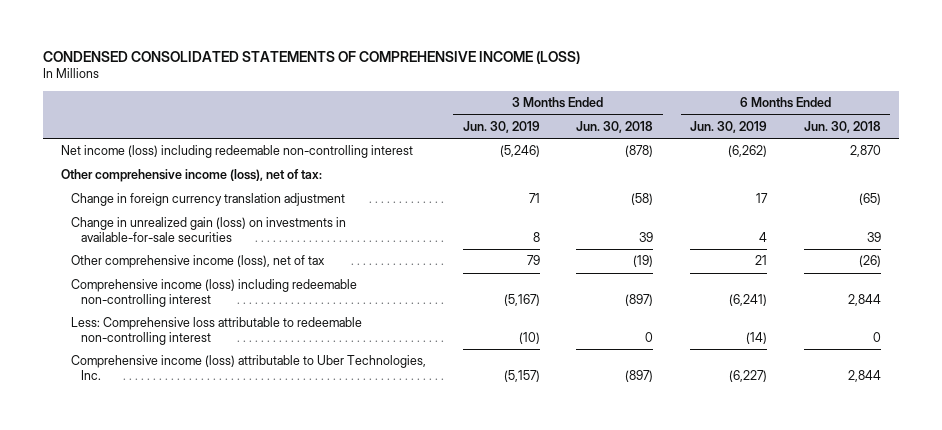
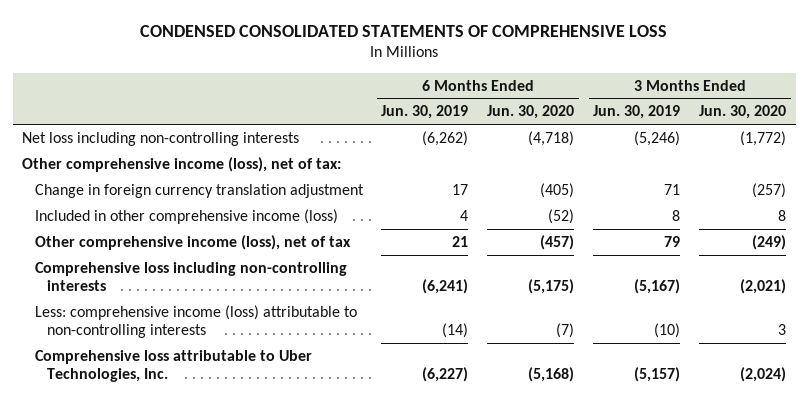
- CONDENSED CONSOLIDATED STATEMENTS OF COMPREHENSIVE INCOME (LOSS)
+ CONDENSED CONSOLIDATED STATEMENTS OF COMPREHENSIVE LOSS
- | 3 Months Ended Jun. 30, 2019 | 3 Months Ended Jun. 30, 2018 | 6 Months Ended Jun. 30, 2019 | 6 Months Ended Jun. 30, 2018
+ | 6 Months Ended Jun. 30, 2019 | 6 Months Ended Jun. 30, 2020 | 3 Months Ended Jun. 30, 2019 | 3 Months Ended Jun. 30, 2020
- Net income (loss) including redeemable non-controlling interest | (5,246) | (878) | (6,262) | 2,870
+ Net loss including non-controlling interests | (6,262) | (4,718) | (5,246) | (1,772)
- Change in unrealized gain (loss) on investments in available-for-sale securities | 8 | 39 | 4 | 39
+ Included in other comprehensive income (loss) | 4 | (52) | 8 | 8
- Comprehensive income (loss) including redeemable non-controlling interest | (5,167) | (897) | (6,241) | 2,844
- Less: Comprehensive loss attributable to redeemable non-controlling interest | (10) | 0 | (14) | 0
- Comprehensive income (loss) attributable to Uber Technologies, Inc. | (5,157) | (897) | (6,227) | 2,844
+ Comprehensive loss including non-controlling interests | (6,241) | (5,175) | (5,167) | (2,021)
+ Less: comprehensive income (loss) attributable to non-controlling interests | (14) | (7) | (10) | 3
+ Comprehensive loss attributable to Uber Technologies, Inc. | (6,227) | (5,168) | (5,157) | (2,024)

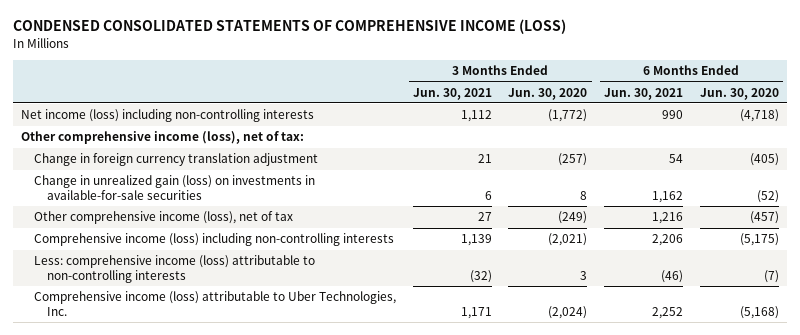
- CONDENSED CONSOLIDATED STATEMENTS OF COMPREHENSIVE LOSS
+ CONDENSED CONSOLIDATED STATEMENTS OF COMPREHENSIVE INCOME (LOSS)
- | 6 Months Ended Jun. 30, 2019 | 6 Months Ended Jun. 30, 2020 | 3 Months Ended Jun. 30, 2019 | 3 Months Ended Jun. 30, 2020
+ | 3 Months Ended Jun. 30, 2021 | 3 Months Ended Jun. 30, 2020 | 6 Months Ended Jun. 30, 2021 | 6 Months Ended Jun. 30, 2020
- Net loss including non-controlling interests | (6,262) | (4,718) | (5,246) | (1,772)
+ Net income (loss) including non-controlling interests | 1,112 | (1,772) | 990 | (4,718)
- Included in other comprehensive income (loss) | 4 | (52) | 8 | 8
+ Change in unrealized gain (loss) on investments in available-for-sale securities | 6 | 8 | 1,162 | (52)
- Comprehensive loss including non-controlling interests | (6,241) | (5,175) | (5,167) | (2,021)
+ Comprehensive income (loss) including non-controlling interests | 1,139 | (2,021) | 2,206 | (5,175)
- Comprehensive loss attributable to Uber Technologies, Inc. | (6,227) | (5,168) | (5,157) | (2,024)
+ Comprehensive income (loss) attributable to Uber Technologies, Inc. | 1,171 | (2,024) | 2,252 | (5,168)

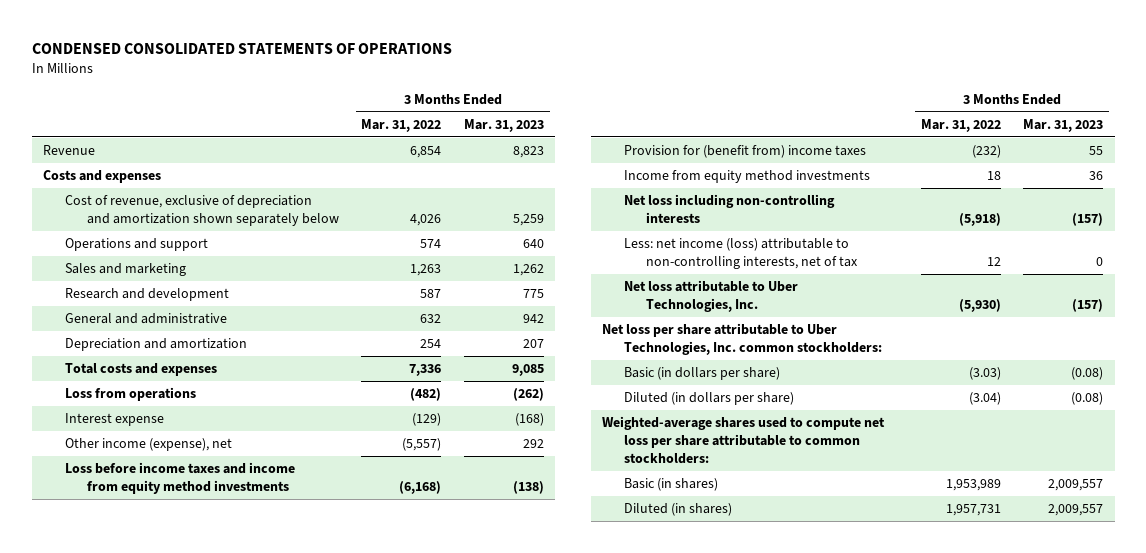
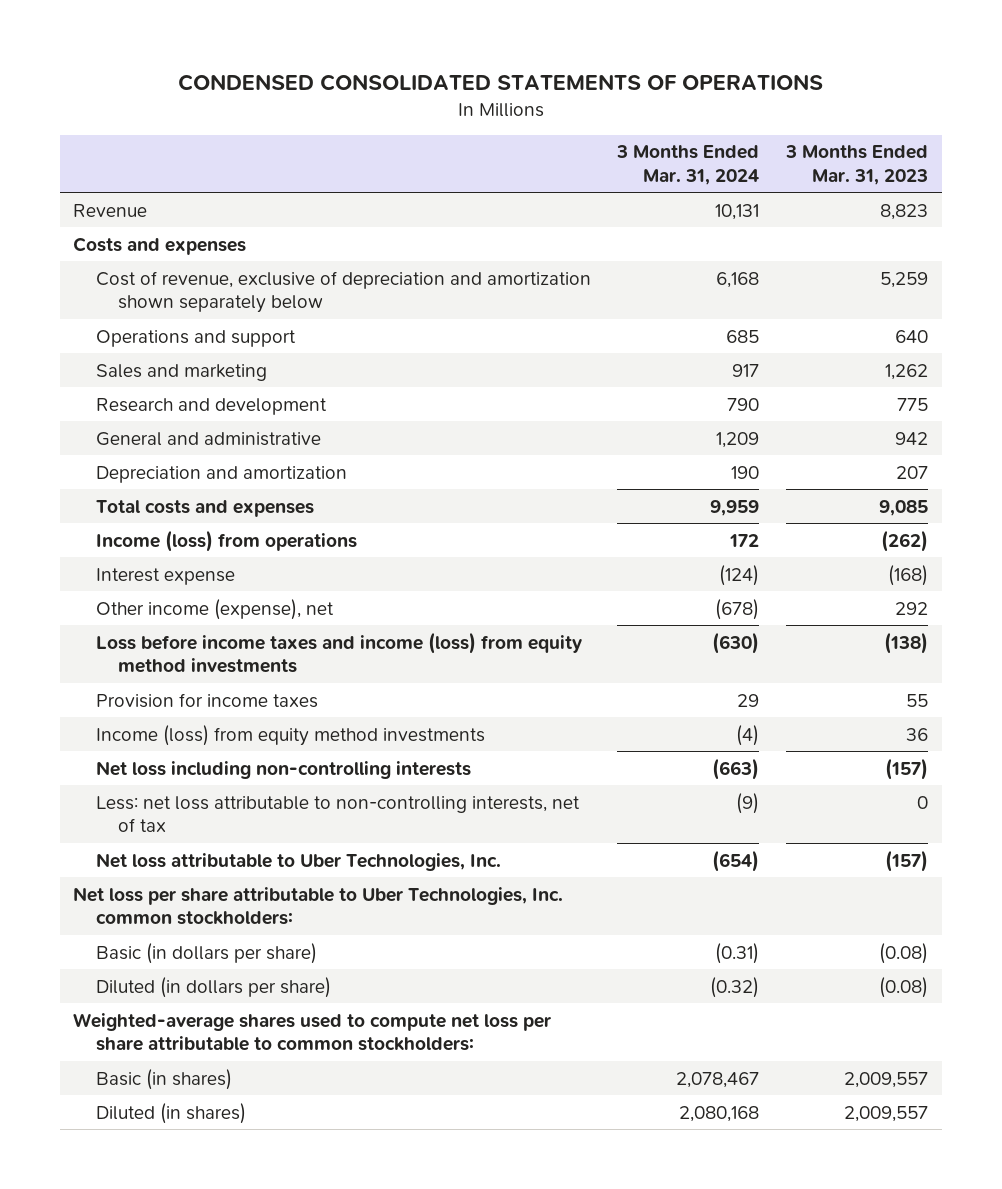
- | 3 Months Ended Mar. 31, 2022 | 3 Months Ended Mar. 31, 2023
+ | 3 Months Ended Mar. 31, 2024 | 3 Months Ended Mar. 31, 2023
- Loss from operations | (482) | (262)
+ Income (loss) from operations | 172 | (262)
- Loss before income taxes and income from equity method investments | (6,168) | (138)
- Provision for (benefit from) income taxes | (232) | 55
- Income from equity method investments | 18 | 36
+ Loss before income taxes and income (loss) from equity method investments | (630) | (138)
+ Provision for income taxes | 29 | 55
+ Income (loss) from equity method investments | (4) | 36
- Less: net income (loss) attributable to non-controlling interests, net of tax | 12 | 0
+ Less: net loss attributable to non-controlling interests, net of tax | (9) | 0

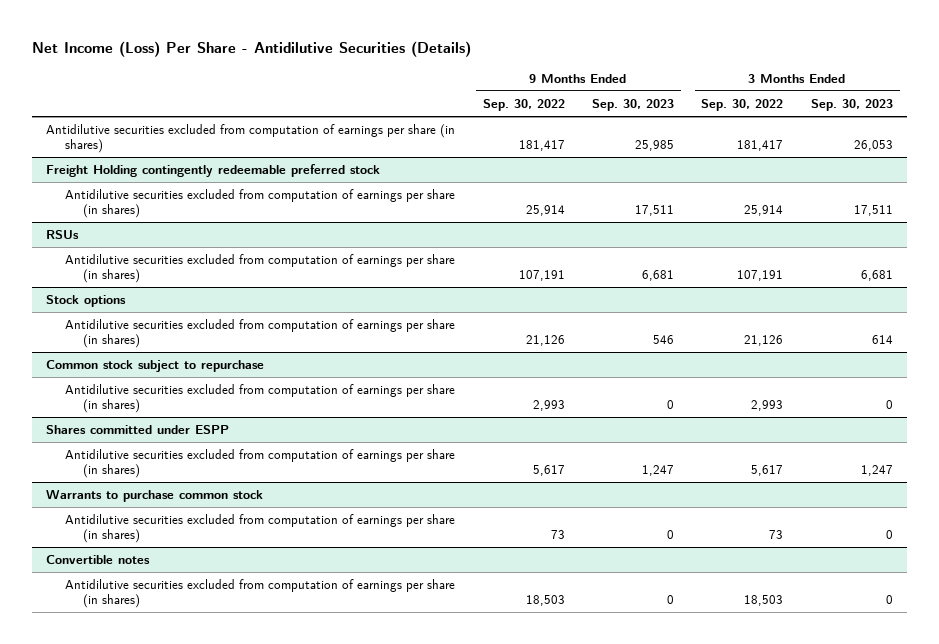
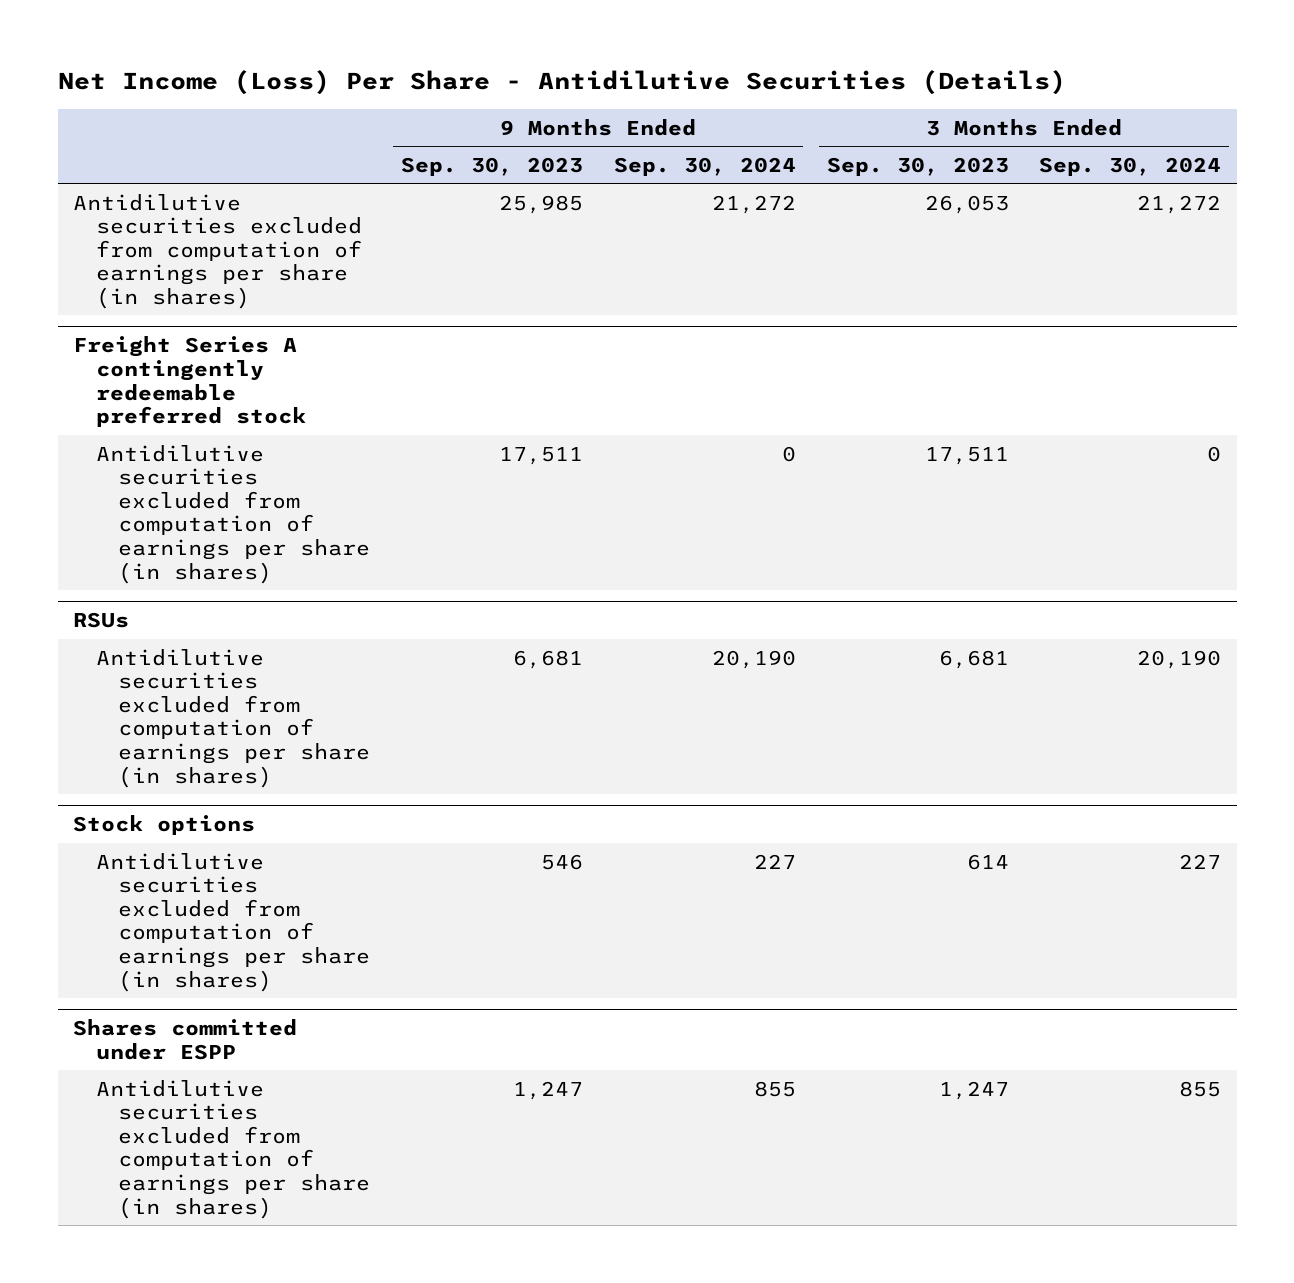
- | 9 Months Ended Sep. 30, 2022 | 9 Months Ended Sep. 30, 2023 | 3 Months Ended Sep. 30, 2022 | 3 Months Ended Sep. 30, 2023
+ | 9 Months Ended Sep. 30, 2023 | 9 Months Ended Sep. 30, 2024 | 3 Months Ended Sep. 30, 2023 | 3 Months Ended Sep. 30, 2024
- Freight Holding contingently redeemable preferred stock
+ Freight Series A contingently redeemable preferred stock
- Common stock subject to repurchase
- Antidilutive securities excluded from computation of earnings per share (in shares) | 2,993 | 0 | 2,993 | 0
- Warrants to purchase common stock
- Antidilutive securities excluded from computation of earnings per share (in shares) | 73 | 0 | 73 | 0
- Convertible notes
- Antidilutive securities excluded from computation of earnings per share (in shares) | 18,503 | 0 | 18,503 | 0

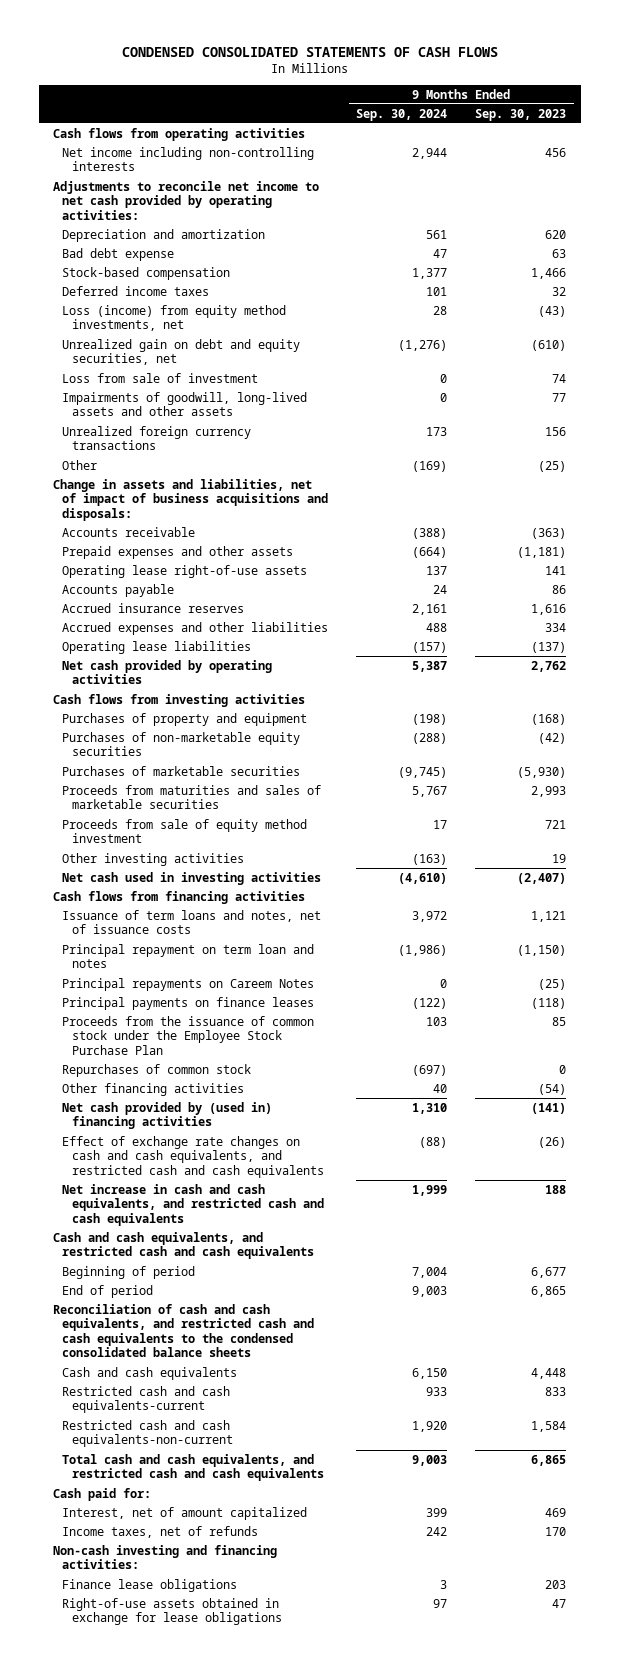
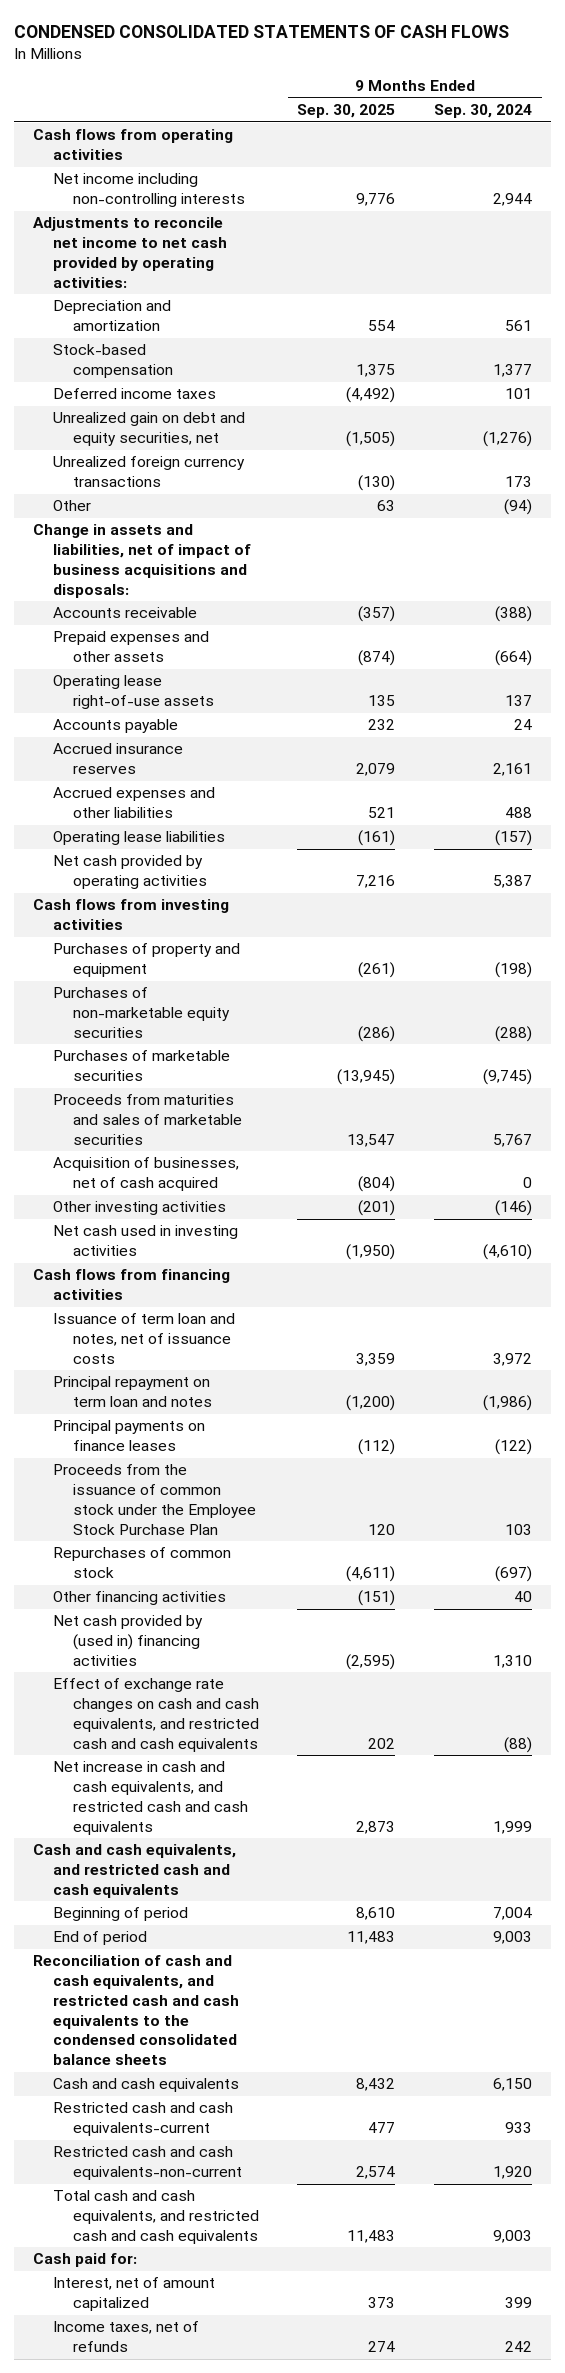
- | 9 Months Ended Sep. 30, 2024 | 9 Months Ended Sep. 30, 2023
+ | 9 Months Ended Sep. 30, 2025 | 9 Months Ended Sep. 30, 2024
- Bad debt expense | 47 | 63
- Loss (income) from equity method investments, net | 28 | (43)
- Loss from sale of investment | 0 | 74
- Impairments of goodwill, long-lived assets and other assets | 0 | 77
- Other | (169) | (25)
+ Other | 63 | (94)
- Proceeds from sale of equity method investment | 17 | 721
- Other investing activities | (163) | 19
+ Acquisition of businesses, net of cash acquired | (804) | 0
+ Other investing activities | (201) | (146)
- Issuance of term loans and notes, net of issuance costs | 3,972 | 1,121
+ Issuance of term loan and notes, net of issuance costs | 3,359 | 3,972
- Principal repayments on Careem Notes | 0 | (25)
- Non-cash investing and financing activities:
- Finance lease obligations | 3 | 203
- Right-of-use assets obtained in exchange for lease obligations | 97 | 47

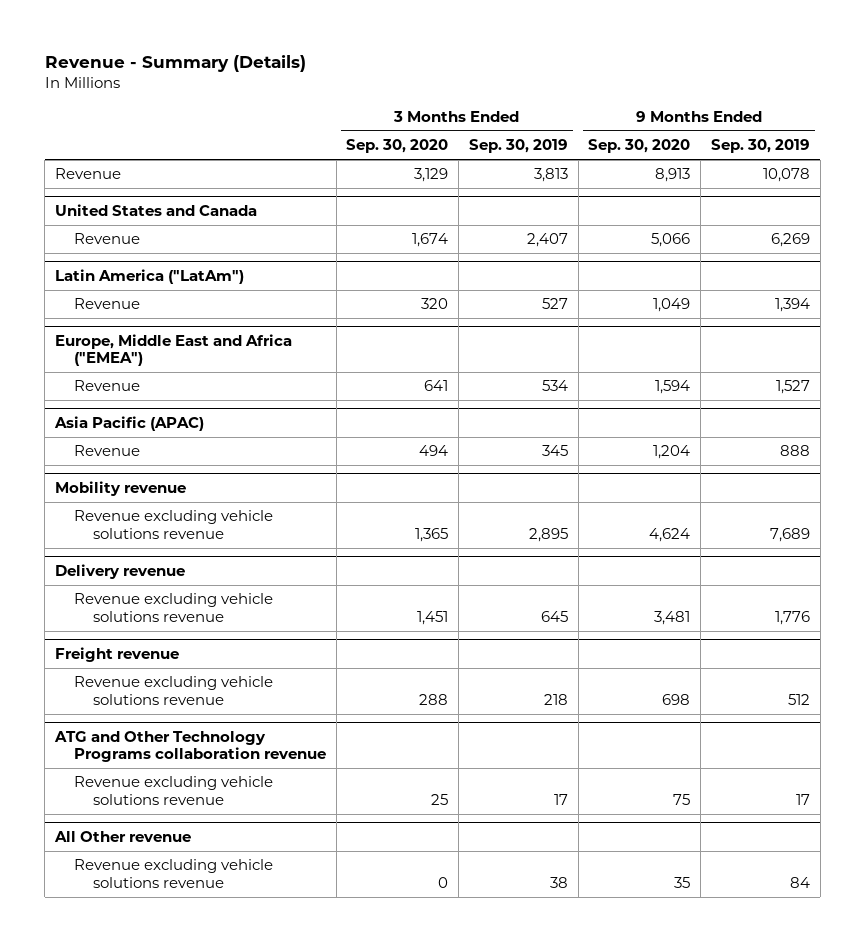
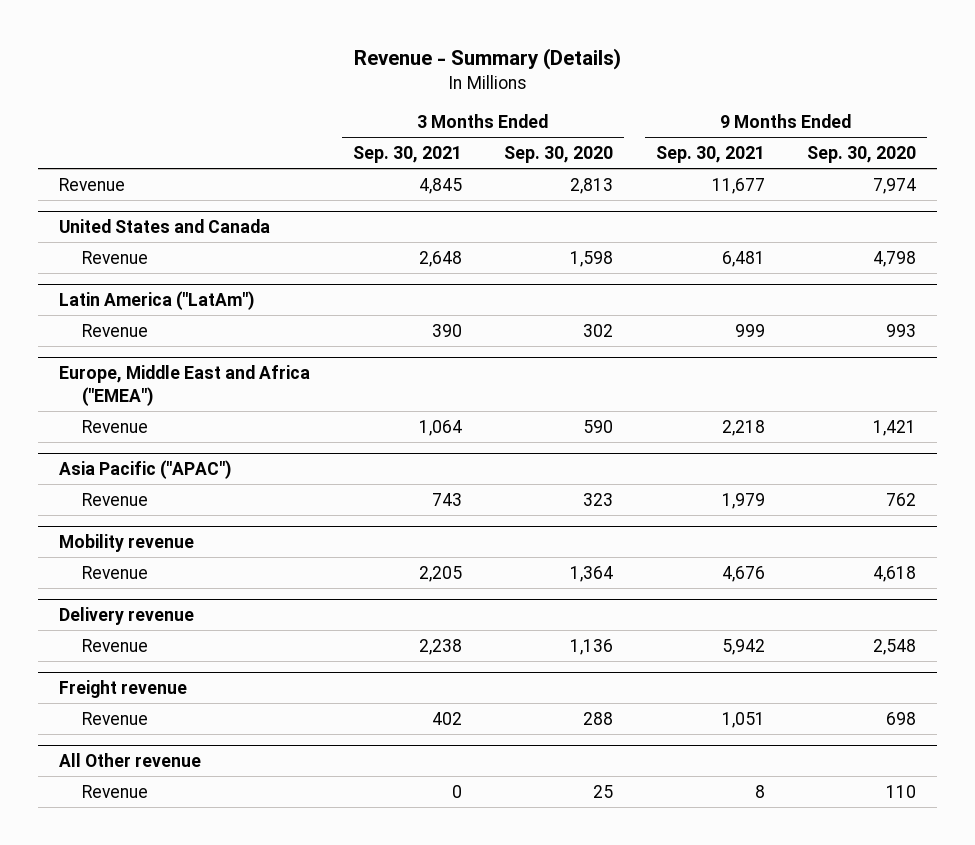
- | 3 Months Ended Sep. 30, 2020 | 3 Months Ended Sep. 30, 2019 | 9 Months Ended Sep. 30, 2020 | 9 Months Ended Sep. 30, 2019
+ | 3 Months Ended Sep. 30, 2021 | 3 Months Ended Sep. 30, 2020 | 9 Months Ended Sep. 30, 2021 | 9 Months Ended Sep. 30, 2020
- Revenue | 3,129 | 3,813 | 8,913 | 10,078
+ Revenue | 4,845 | 2,813 | 11,677 | 7,974
@ United States and Canada
- Revenue | 1,674 | 2,407 | 5,066 | 6,269
+ Revenue | 2,648 | 1,598 | 6,481 | 4,798
@ Latin America ("LatAm")
- Revenue | 320 | 527 | 1,049 | 1,394
+ Revenue | 390 | 302 | 999 | 993
@ Europe, Middle East and Africa ("EMEA")
- Revenue | 641 | 534 | 1,594 | 1,527
- Asia Pacific (APAC)
- Revenue | 494 | 345 | 1,204 | 888
@ Europe, Middle East and Africa ("EMEA")
+ Revenue | 1,064 | 590 | 2,218 | 1,421
+ Asia Pacific ("APAC")
+ Revenue | 743 | 323 | 1,979 | 762
@ Mobility revenue
- Revenue excluding vehicle solutions revenue | 1,365 | 2,895 | 4,624 | 7,689
+ Revenue | 2,205 | 1,364 | 4,676 | 4,618
@ Delivery revenue
- Revenue excluding vehicle solutions revenue | 1,451 | 645 | 3,481 | 1,776
+ Revenue | 2,238 | 1,136 | 5,942 | 2,548
@ Freight revenue
- Revenue excluding vehicle solutions revenue | 288 | 218 | 698 | 512
- ATG and Other Technology Programs collaboration revenue
- Revenue excluding vehicle solutions revenue | 25 | 17 | 75 | 17
@ Freight revenue
+ Revenue | 402 | 288 | 1,051 | 698
@ All Other revenue
- Revenue excluding vehicle solutions revenue | 0 | 38 | 35 | 84
+ Revenue | 0 | 25 | 8 | 110

